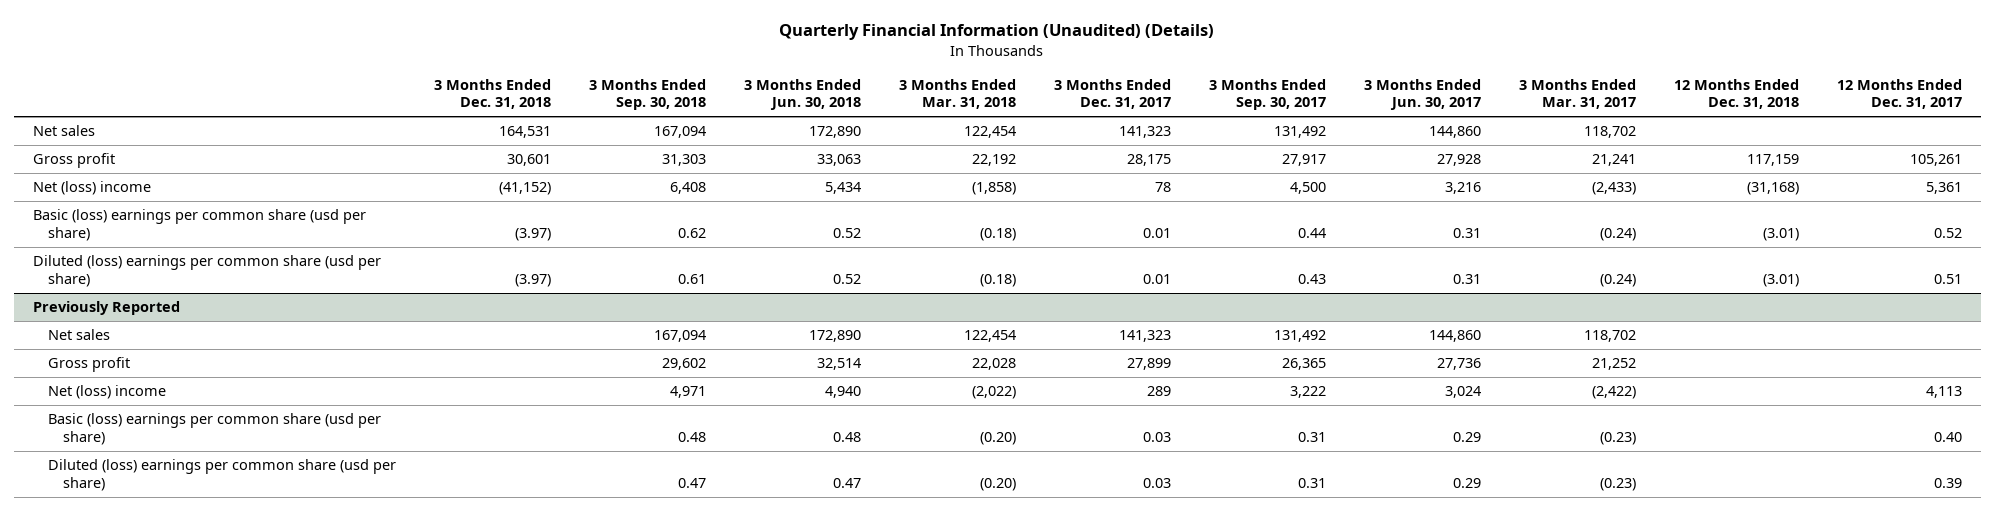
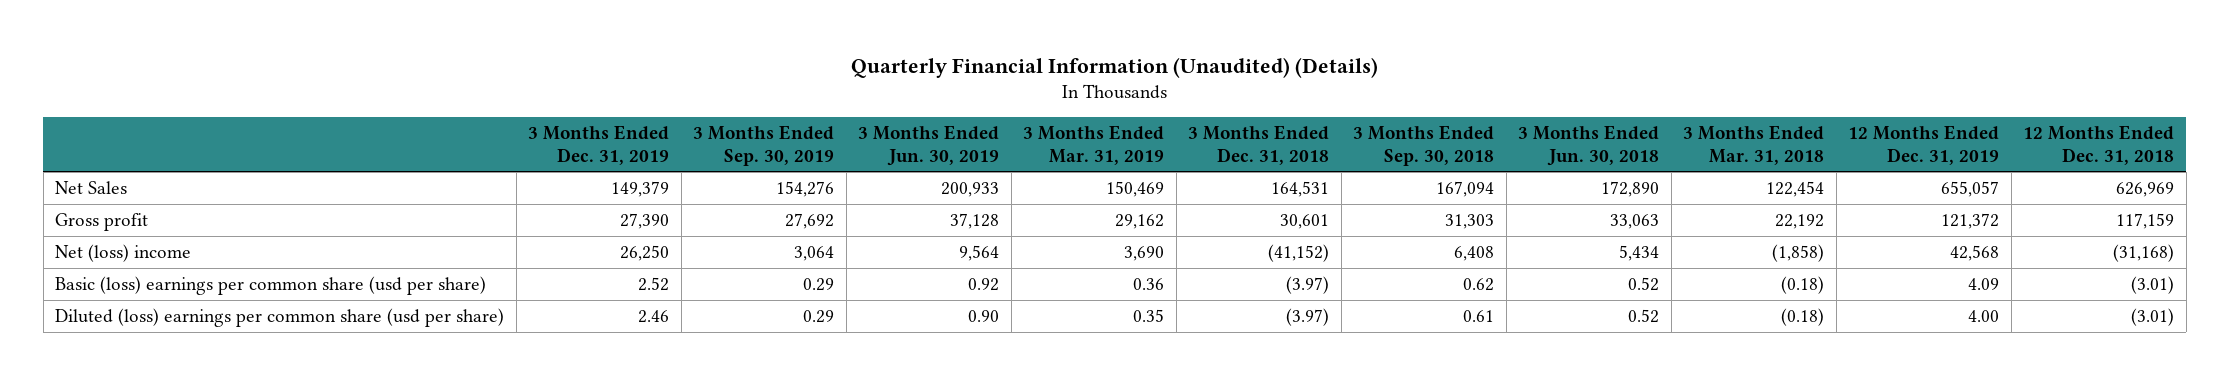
- | 3 Months Ended Dec. 31, 2018 | 3 Months Ended Sep. 30, 2018 | 3 Months Ended Jun. 30, 2018 | 3 Months Ended Mar. 31, 2018 | 3 Months Ended Dec. 31, 2017 | 3 Months Ended Sep. 30, 2017 | 3 Months Ended Jun. 30, 2017 | 3 Months Ended Mar. 31, 2017 | 12 Months Ended Dec. 31, 2018 | 12 Months Ended Dec. 31, 2017
+ | 3 Months Ended Dec. 31, 2019 | 3 Months Ended Sep. 30, 2019 | 3 Months Ended Jun. 30, 2019 | 3 Months Ended Mar. 31, 2019 | 3 Months Ended Dec. 31, 2018 | 3 Months Ended Sep. 30, 2018 | 3 Months Ended Jun. 30, 2018 | 3 Months Ended Mar. 31, 2018 | 12 Months Ended Dec. 31, 2019 | 12 Months Ended Dec. 31, 2018
- Net sales | 164,531 | 167,094 | 172,890 | 122,454 | 141,323 | 131,492 | 144,860 | 118,702 | |
+ Net Sales | 149,379 | 154,276 | 200,933 | 150,469 | 164,531 | 167,094 | 172,890 | 122,454 | 655,057 | 626,969
- Previously Reported
- Net sales | | 167,094 | 172,890 | 122,454 | 141,323 | 131,492 | 144,860 | 118,702 | |
- Gross profit | | 29,602 | 32,514 | 22,028 | 27,899 | 26,365 | 27,736 | 21,252 | |
- Net (loss) income | | 4,971 | 4,940 | (2,022) | 289 | 3,222 | 3,024 | (2,422) | | 4,113
- Basic (loss) earnings per common share (usd per share) | | 0.48 | 0.48 | (0.20) | 0.03 | 0.31 | 0.29 | (0.23) | | 0.40
- Diluted (loss) earnings per common share (usd per share) | | 0.47 | 0.47 | (0.20) | 0.03 | 0.31 | 0.29 | (0.23) | | 0.39

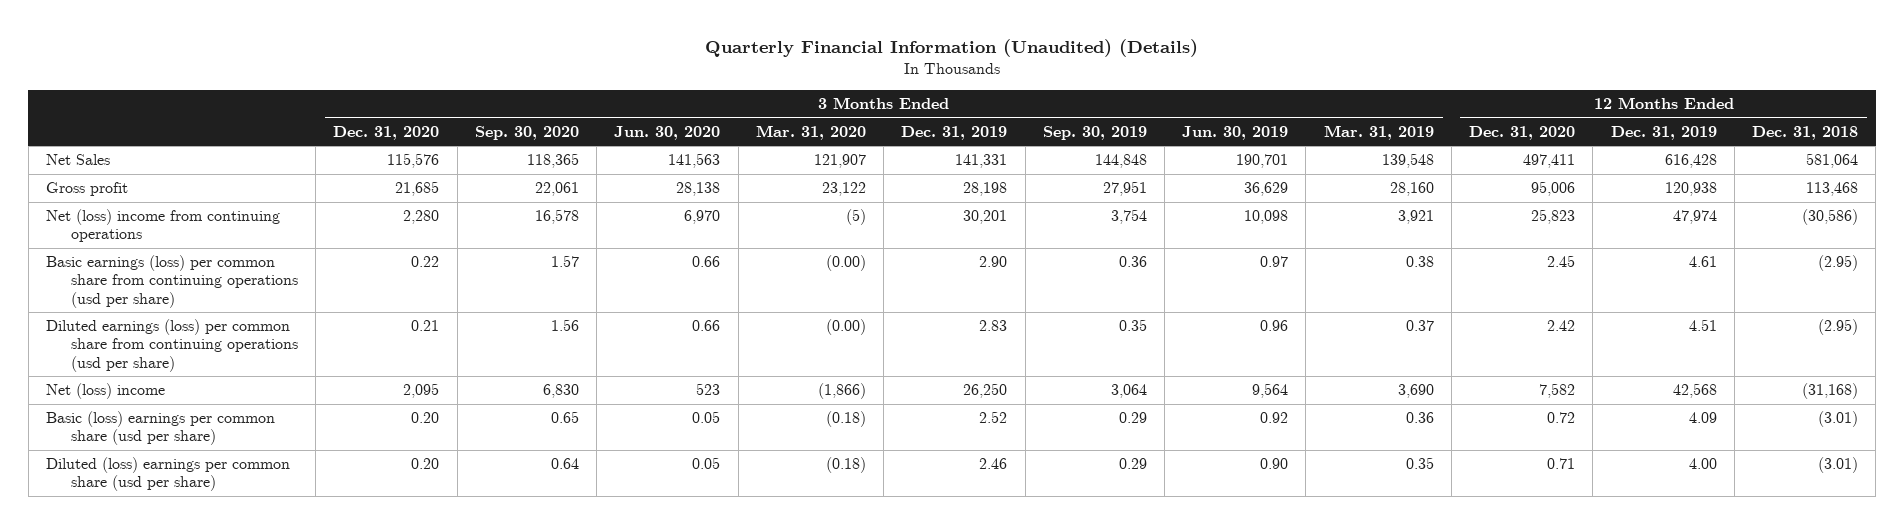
- | 3 Months Ended Dec. 31, 2019 | 3 Months Ended Sep. 30, 2019 | 3 Months Ended Jun. 30, 2019 | 3 Months Ended Mar. 31, 2019 | 3 Months Ended Dec. 31, 2018 | 3 Months Ended Sep. 30, 2018 | 3 Months Ended Jun. 30, 2018 | 3 Months Ended Mar. 31, 2018 | 12 Months Ended Dec. 31, 2019 | 12 Months Ended Dec. 31, 2018
+ | 3 Months Ended Dec. 31, 2020 | 3 Months Ended Sep. 30, 2020 | 3 Months Ended Jun. 30, 2020 | 3 Months Ended Mar. 31, 2020 | 3 Months Ended Dec. 31, 2019 | 3 Months Ended Sep. 30, 2019 | 3 Months Ended Jun. 30, 2019 | 3 Months Ended Mar. 31, 2019 | 12 Months Ended Dec. 31, 2020 | 12 Months Ended Dec. 31, 2019 | 12 Months Ended Dec. 31, 2018
- Net Sales | 149,379 | 154,276 | 200,933 | 150,469 | 164,531 | 167,094 | 172,890 | 122,454 | 655,057 | 626,969
- Gross profit | 27,390 | 27,692 | 37,128 | 29,162 | 30,601 | 31,303 | 33,063 | 22,192 | 121,372 | 117,159
+ Net Sales | 115,576 | 118,365 | 141,563 | 121,907 | 141,331 | 144,848 | 190,701 | 139,548 | 497,411 | 616,428 | 581,064
+ Gross profit | 21,685 | 22,061 | 28,138 | 23,122 | 28,198 | 27,951 | 36,629 | 28,160 | 95,006 | 120,938 | 113,468
+ Net (loss) income from continuing operations | 2,280 | 16,578 | 6,970 | (5) | 30,201 | 3,754 | 10,098 | 3,921 | 25,823 | 47,974 | (30,586)
+ Basic earnings (loss) per common share from continuing operations (usd per share) | 0.22 | 1.57 | 0.66 | (0.00) | 2.90 | 0.36 | 0.97 | 0.38 | 2.45 | 4.61 | (2.95)
+ Diluted earnings (loss) per common share from continuing operations (usd per share) | 0.21 | 1.56 | 0.66 | (0.00) | 2.83 | 0.35 | 0.96 | 0.37 | 2.42 | 4.51 | (2.95)

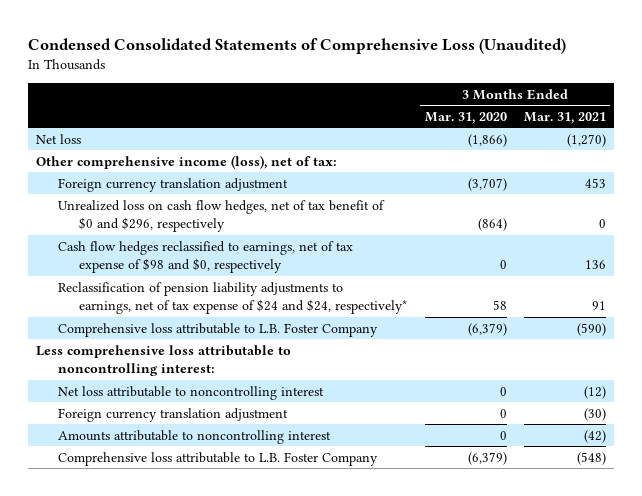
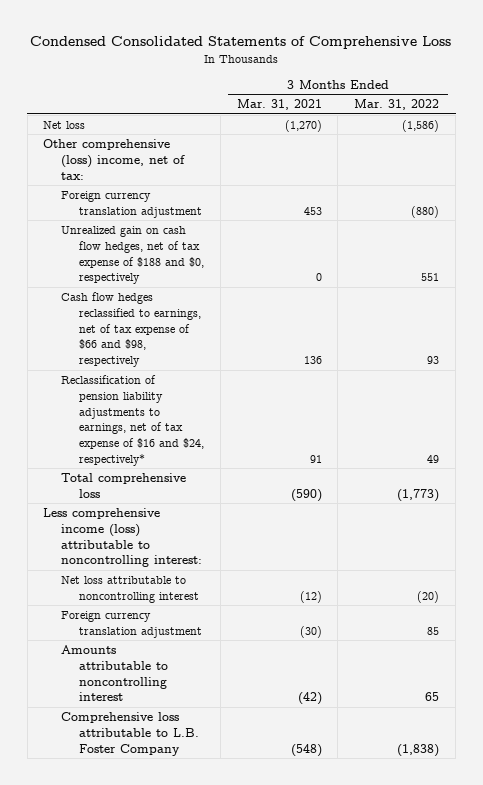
- Condensed Consolidated Statements of Comprehensive Loss (Unaudited)
+ Condensed Consolidated Statements of Comprehensive Loss
- | 3 Months Ended Mar. 31, 2020 | 3 Months Ended Mar. 31, 2021
+ | 3 Months Ended Mar. 31, 2021 | 3 Months Ended Mar. 31, 2022
- Other comprehensive income (loss), net of tax:
+ Other comprehensive (loss) income, net of tax:
- Unrealized loss on cash flow hedges, net of tax benefit of $0 and $296, respectively | (864) | 0
- Cash flow hedges reclassified to earnings, net of tax expense of $98 and $0, respectively | 0 | 136
- Reclassification of pension liability adjustments to earnings, net of tax expense of $24 and $24, respectively* | 58 | 91
- Comprehensive loss attributable to L.B. Foster Company | (6,379) | (590)
- Less comprehensive loss attributable to noncontrolling interest:
+ Unrealized gain on cash flow hedges, net of tax expense of $188 and $0, respectively | 0 | 551
+ Cash flow hedges reclassified to earnings, net of tax expense of $66 and $98, respectively | 136 | 93
+ Reclassification of pension liability adjustments to earnings, net of tax expense of $16 and $24, respectively* | 91 | 49
+ Total comprehensive loss | (590) | (1,773)
+ Less comprehensive income (loss) attributable to noncontrolling interest:

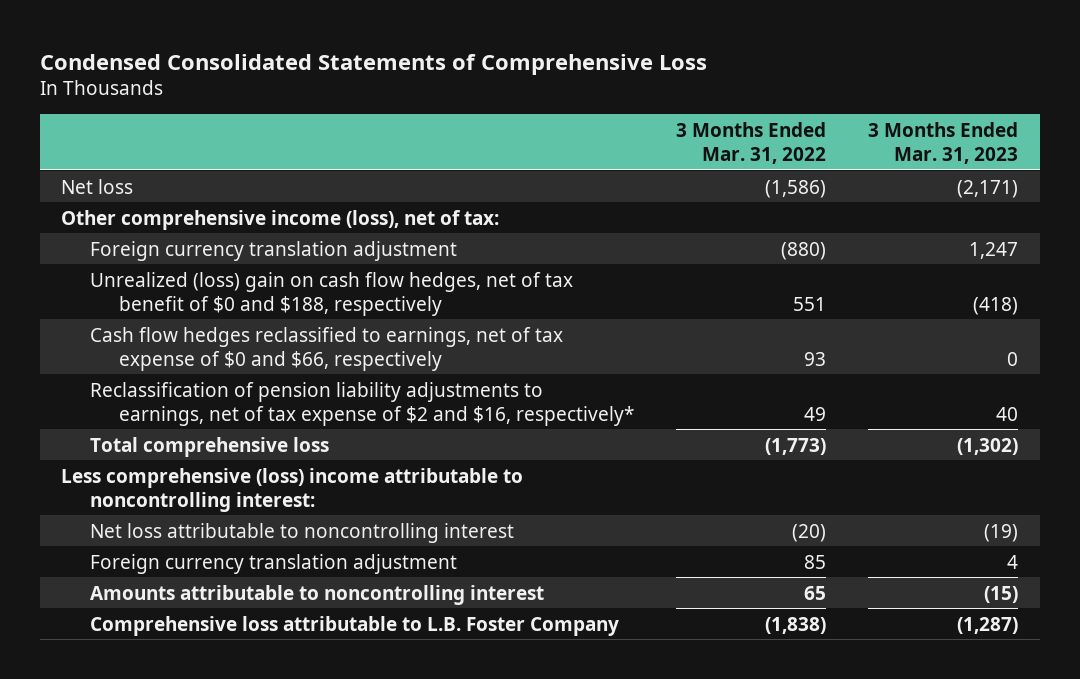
- | 3 Months Ended Mar. 31, 2021 | 3 Months Ended Mar. 31, 2022
+ | 3 Months Ended Mar. 31, 2022 | 3 Months Ended Mar. 31, 2023
- Other comprehensive (loss) income, net of tax:
+ Other comprehensive income (loss), net of tax:
- Unrealized gain on cash flow hedges, net of tax expense of $188 and $0, respectively | 0 | 551
- Cash flow hedges reclassified to earnings, net of tax expense of $66 and $98, respectively | 136 | 93
- Reclassification of pension liability adjustments to earnings, net of tax expense of $16 and $24, respectively* | 91 | 49
+ Unrealized (loss) gain on cash flow hedges, net of tax benefit of $0 and $188, respectively | 551 | (418)
+ Cash flow hedges reclassified to earnings, net of tax expense of $0 and $66, respectively | 93 | 0
+ Reclassification of pension liability adjustments to earnings, net of tax expense of $2 and $16, respectively* | 49 | 40
- Less comprehensive income (loss) attributable to noncontrolling interest:
+ Less comprehensive (loss) income attributable to noncontrolling interest:

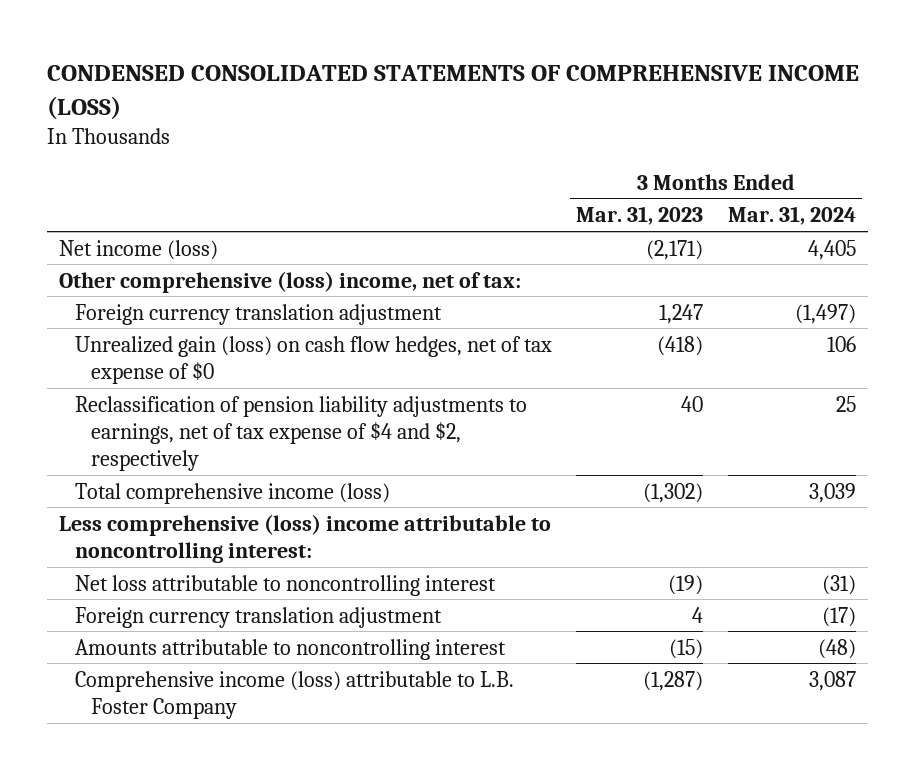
- Condensed Consolidated Statements of Comprehensive Loss
+ CONDENSED CONSOLIDATED STATEMENTS OF COMPREHENSIVE INCOME (LOSS)
- | 3 Months Ended Mar. 31, 2022 | 3 Months Ended Mar. 31, 2023
+ | 3 Months Ended Mar. 31, 2023 | 3 Months Ended Mar. 31, 2024
- Net loss | (1,586) | (2,171)
- Other comprehensive income (loss), net of tax:
+ Net income (loss) | (2,171) | 4,405
+ Other comprehensive (loss) income, net of tax:
- Unrealized (loss) gain on cash flow hedges, net of tax benefit of $0 and $188, respectively | 551 | (418)
- Cash flow hedges reclassified to earnings, net of tax expense of $0 and $66, respectively | 93 | 0
- Reclassification of pension liability adjustments to earnings, net of tax expense of $2 and $16, respectively* | 49 | 40
- Total comprehensive loss | (1,773) | (1,302)
+ Unrealized gain (loss) on cash flow hedges, net of tax expense of $0 | (418) | 106
+ Reclassification of pension liability adjustments to earnings, net of tax expense of $4 and $2, respectively | 40 | 25
+ Total comprehensive income (loss) | (1,302) | 3,039
- Comprehensive loss attributable to L.B. Foster Company | (1,838) | (1,287)
+ Comprehensive income (loss) attributable to L.B. Foster Company | (1,287) | 3,087

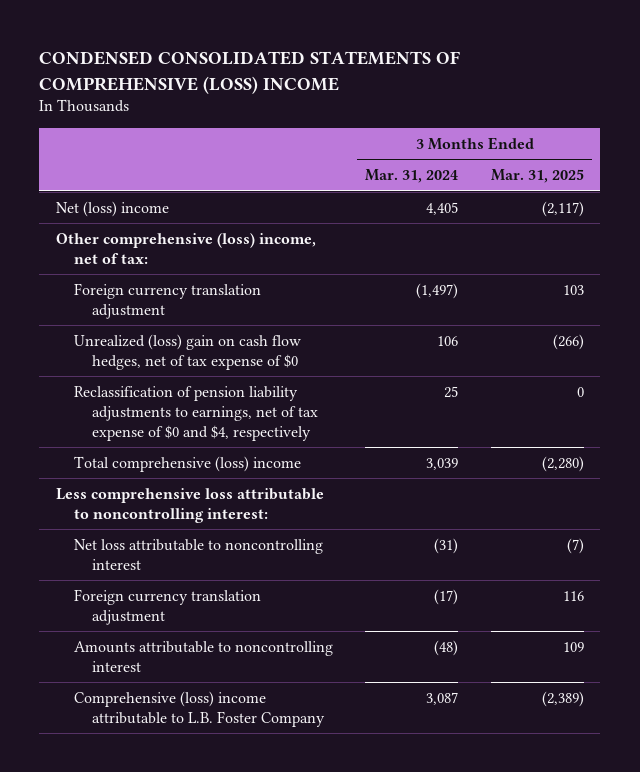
- CONDENSED CONSOLIDATED STATEMENTS OF COMPREHENSIVE INCOME (LOSS)
+ CONDENSED CONSOLIDATED STATEMENTS OF COMPREHENSIVE (LOSS) INCOME
- | 3 Months Ended Mar. 31, 2023 | 3 Months Ended Mar. 31, 2024
+ | 3 Months Ended Mar. 31, 2024 | 3 Months Ended Mar. 31, 2025
- Net income (loss) | (2,171) | 4,405
+ Net (loss) income | 4,405 | (2,117)
- Unrealized gain (loss) on cash flow hedges, net of tax expense of $0 | (418) | 106
- Reclassification of pension liability adjustments to earnings, net of tax expense of $4 and $2, respectively | 40 | 25
- Total comprehensive income (loss) | (1,302) | 3,039
- Less comprehensive (loss) income attributable to noncontrolling interest:
+ Unrealized (loss) gain on cash flow hedges, net of tax expense of $0 | 106 | (266)
+ Reclassification of pension liability adjustments to earnings, net of tax expense of $0 and $4, respectively | 25 | 0
+ Total comprehensive (loss) income | 3,039 | (2,280)
+ Less comprehensive loss attributable to noncontrolling interest:
- Comprehensive income (loss) attributable to L.B. Foster Company | (1,287) | 3,087
+ Comprehensive (loss) income attributable to L.B. Foster Company | 3,087 | (2,389)

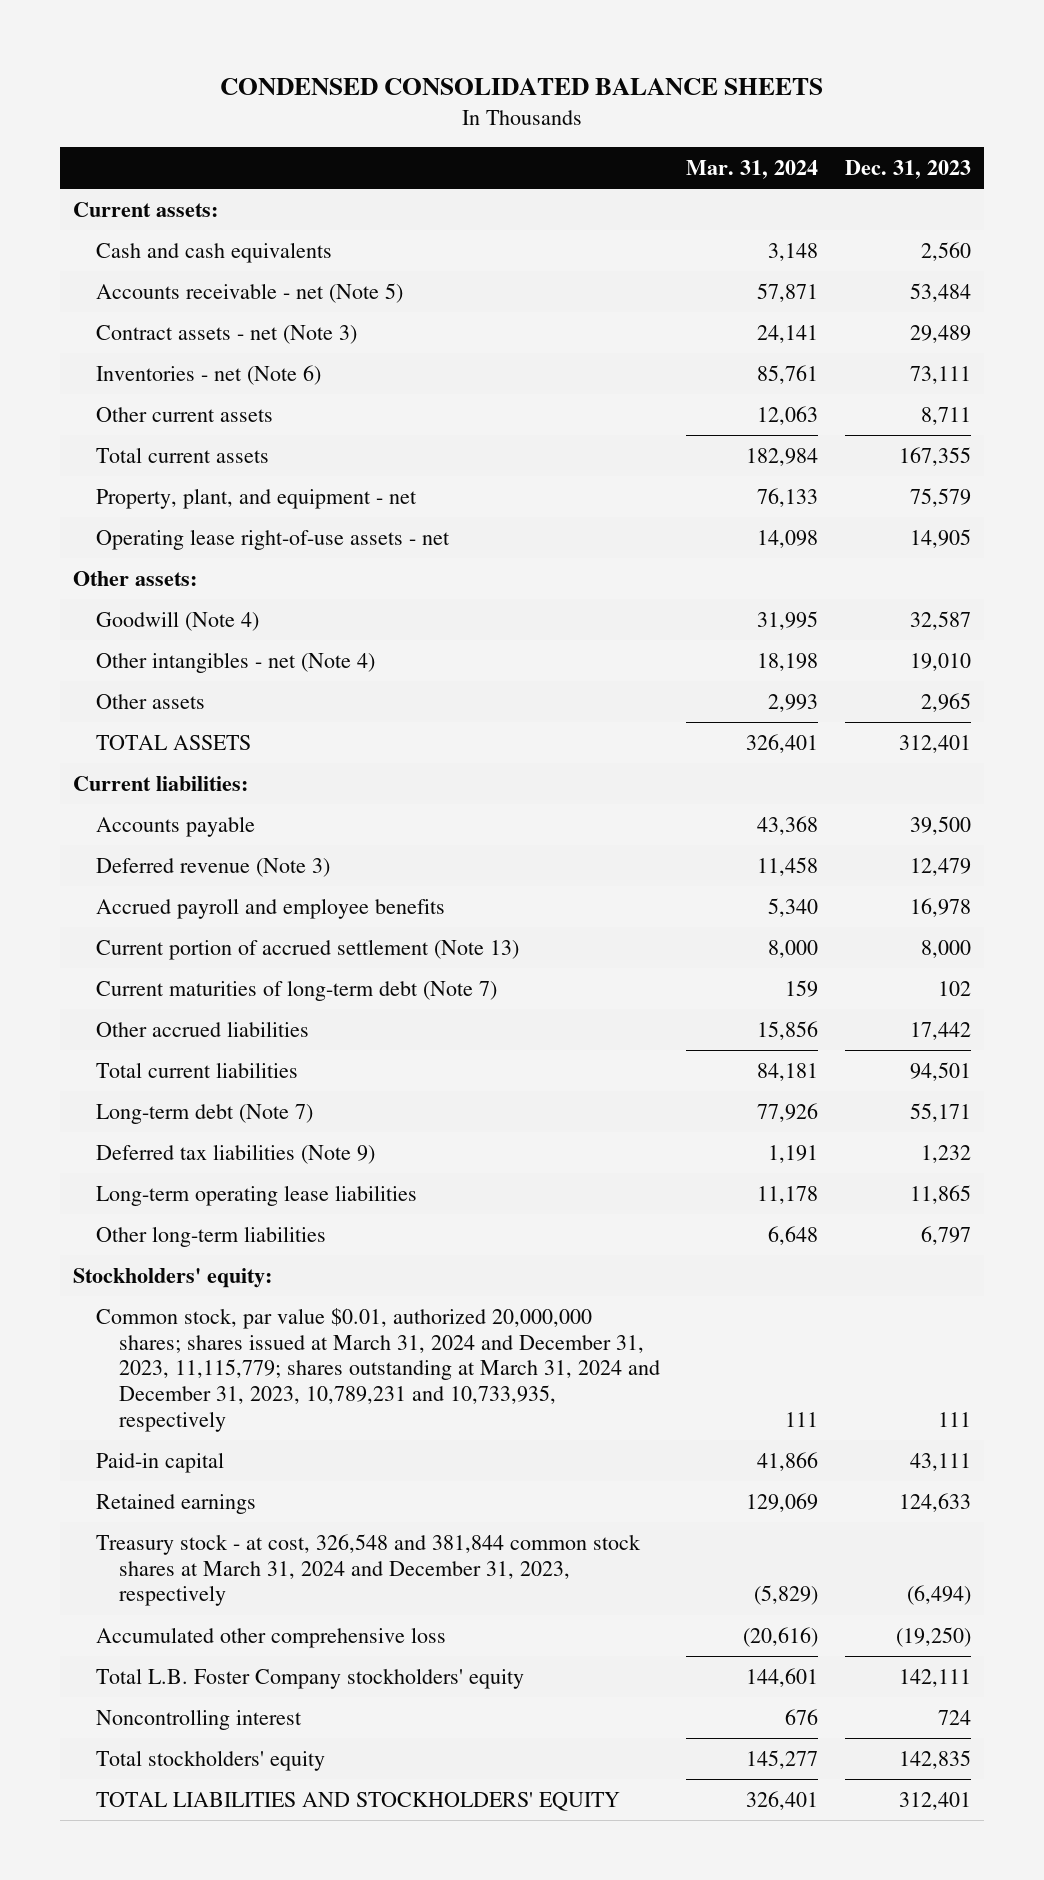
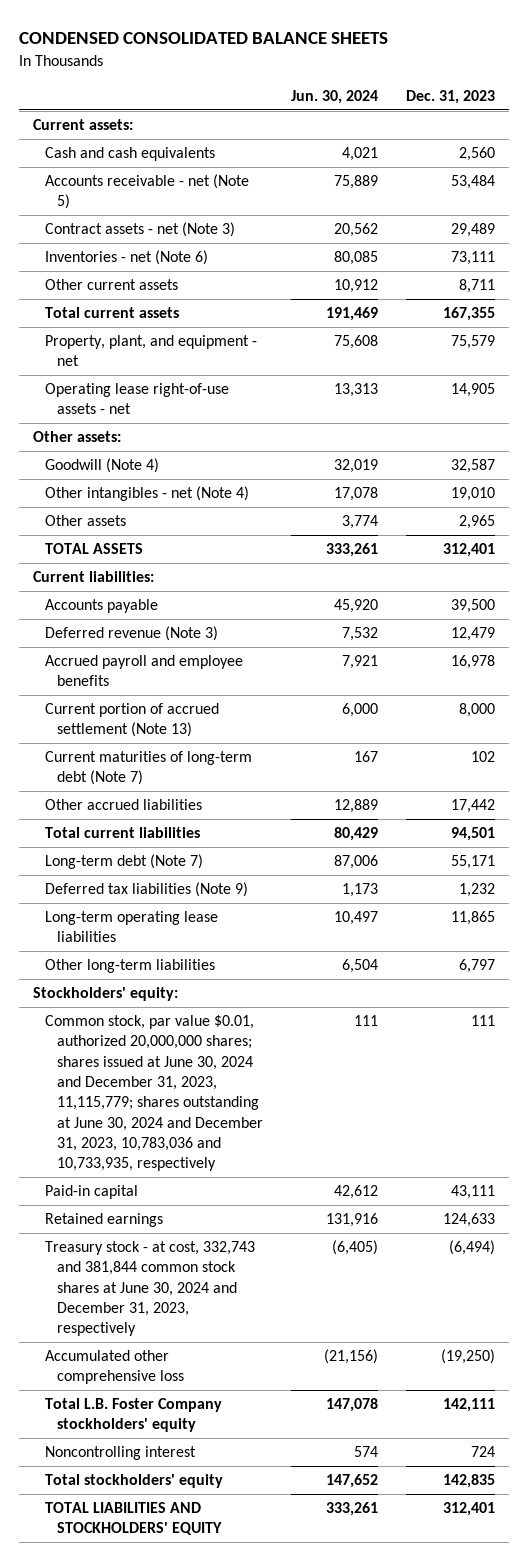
- | Mar. 31, 2024 | Dec. 31, 2023
+ | Jun. 30, 2024 | Dec. 31, 2023
- Common stock, par value $0.01, authorized 20,000,000 shares; shares issued at March 31, 2024 and December 31, 2023, 11,115,779; shares outstanding at March 31, 2024 and December 31, 2023, 10,789,231 and 10,733,935, respectively | 111 | 111
+ Common stock, par value $0.01, authorized 20,000,000 shares; shares issued at June 30, 2024 and December 31, 2023, 11,115,779; shares outstanding at June 30, 2024 and December 31, 2023, 10,783,036 and 10,733,935, respectively | 111 | 111
- Treasury stock - at cost, 326,548 and 381,844 common stock shares at March 31, 2024 and December 31, 2023, respectively | (5,829) | (6,494)
+ Treasury stock - at cost, 332,743 and 381,844 common stock shares at June 30, 2024 and December 31, 2023, respectively | (6,405) | (6,494)

